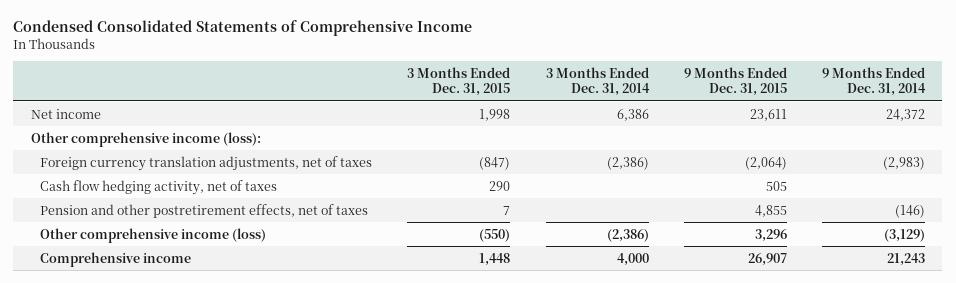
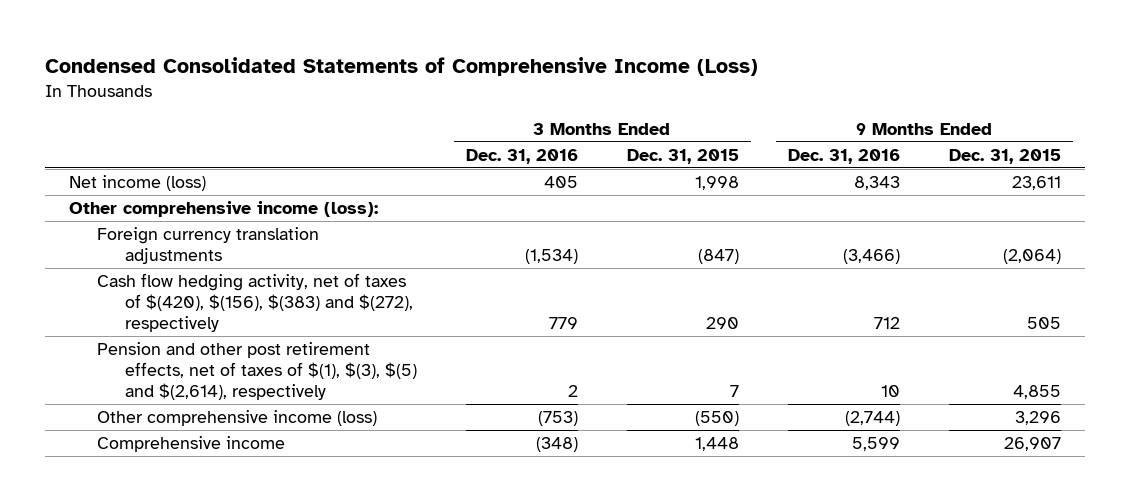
- Condensed Consolidated Statements of Comprehensive Income
+ Condensed Consolidated Statements of Comprehensive Income (Loss)
- | 3 Months Ended Dec. 31, 2015 | 3 Months Ended Dec. 31, 2014 | 9 Months Ended Dec. 31, 2015 | 9 Months Ended Dec. 31, 2014
+ | 3 Months Ended Dec. 31, 2016 | 3 Months Ended Dec. 31, 2015 | 9 Months Ended Dec. 31, 2016 | 9 Months Ended Dec. 31, 2015
- Net income | 1,998 | 6,386 | 23,611 | 24,372
+ Net income (loss) | 405 | 1,998 | 8,343 | 23,611
- Foreign currency translation adjustments, net of taxes | (847) | (2,386) | (2,064) | (2,983)
- Cash flow hedging activity, net of taxes | 290 | | 505 |
- Pension and other postretirement effects, net of taxes | 7 | | 4,855 | (146)
+ Foreign currency translation adjustments | (1,534) | (847) | (3,466) | (2,064)
+ Cash flow hedging activity, net of taxes of $(420), $(156), $(383) and $(272), respectively | 779 | 290 | 712 | 505
+ Pension and other post retirement effects, net of taxes of $(1), $(3), $(5) and $(2,614), respectively | 2 | 7 | 10 | 4,855

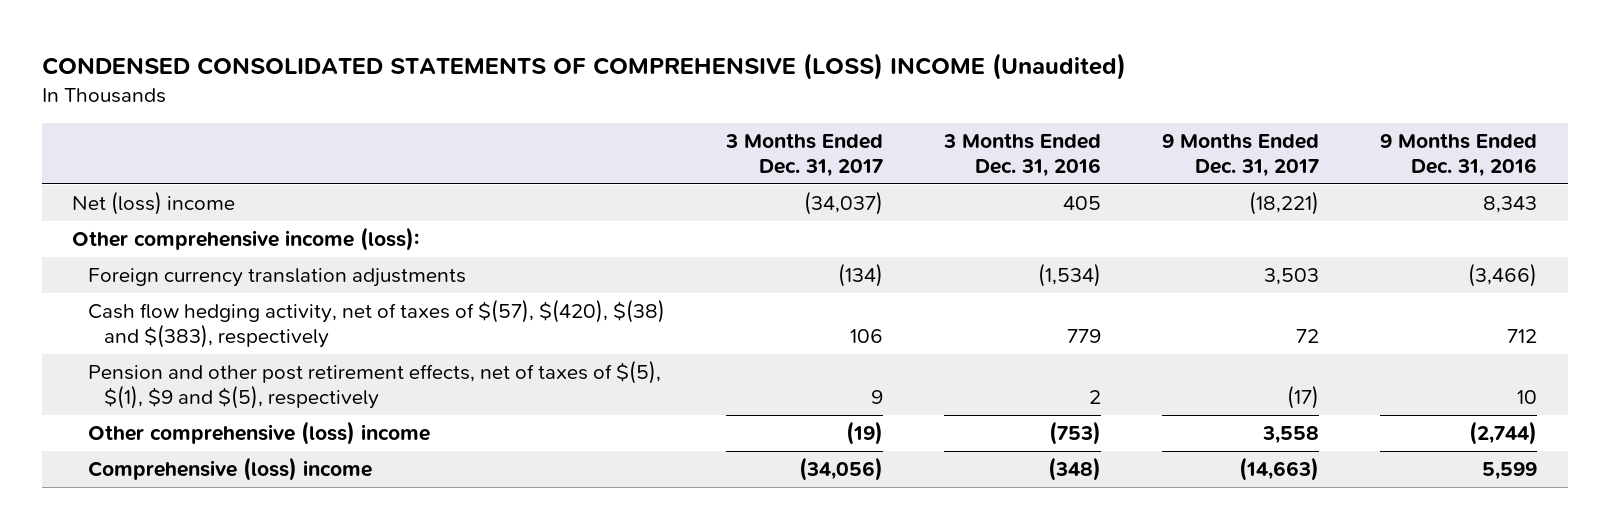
- Condensed Consolidated Statements of Comprehensive Income (Loss)
+ CONDENSED CONSOLIDATED STATEMENTS OF COMPREHENSIVE (LOSS) INCOME (Unaudited)
- | 3 Months Ended Dec. 31, 2016 | 3 Months Ended Dec. 31, 2015 | 9 Months Ended Dec. 31, 2016 | 9 Months Ended Dec. 31, 2015
+ | 3 Months Ended Dec. 31, 2017 | 3 Months Ended Dec. 31, 2016 | 9 Months Ended Dec. 31, 2017 | 9 Months Ended Dec. 31, 2016
- Net income (loss) | 405 | 1,998 | 8,343 | 23,611
+ Net (loss) income | (34,037) | 405 | (18,221) | 8,343
- Cash flow hedging activity, net of taxes of $(420), $(156), $(383) and $(272), respectively | 779 | 290 | 712 | 505
- Pension and other post retirement effects, net of taxes of $(1), $(3), $(5) and $(2,614), respectively | 2 | 7 | 10 | 4,855
- Other comprehensive income (loss) | (753) | (550) | (2,744) | 3,296
- Comprehensive income | (348) | 1,448 | 5,599 | 26,907
+ Cash flow hedging activity, net of taxes of $(57), $(420), $(38) and $(383), respectively | 106 | 779 | 72 | 712
+ Pension and other post retirement effects, net of taxes of $(5), $(1), $9 and $(5), respectively | 9 | 2 | (17) | 10
+ Other comprehensive (loss) income | (19) | (753) | 3,558 | (2,744)
+ Comprehensive (loss) income | (34,056) | (348) | (14,663) | 5,599

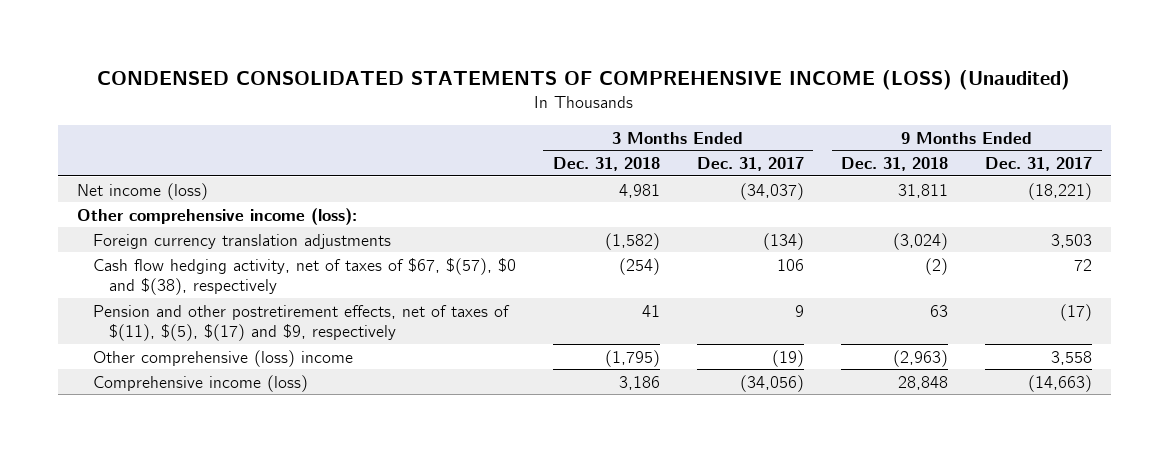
- CONDENSED CONSOLIDATED STATEMENTS OF COMPREHENSIVE (LOSS) INCOME (Unaudited)
+ CONDENSED CONSOLIDATED STATEMENTS OF COMPREHENSIVE INCOME (LOSS) (Unaudited)
- | 3 Months Ended Dec. 31, 2017 | 3 Months Ended Dec. 31, 2016 | 9 Months Ended Dec. 31, 2017 | 9 Months Ended Dec. 31, 2016
+ | 3 Months Ended Dec. 31, 2018 | 3 Months Ended Dec. 31, 2017 | 9 Months Ended Dec. 31, 2018 | 9 Months Ended Dec. 31, 2017
- Net (loss) income | (34,037) | 405 | (18,221) | 8,343
+ Net income (loss) | 4,981 | (34,037) | 31,811 | (18,221)
- Cash flow hedging activity, net of taxes of $(57), $(420), $(38) and $(383), respectively | 106 | 779 | 72 | 712
- Pension and other post retirement effects, net of taxes of $(5), $(1), $9 and $(5), respectively | 9 | 2 | (17) | 10
+ Cash flow hedging activity, net of taxes of $67, $(57), $0 and $(38), respectively | (254) | 106 | (2) | 72
+ Pension and other postretirement effects, net of taxes of $(11), $(5), $(17) and $9, respectively | 41 | 9 | 63 | (17)
- Comprehensive (loss) income | (34,056) | (348) | (14,663) | 5,599
+ Comprehensive income (loss) | 3,186 | (34,056) | 28,848 | (14,663)

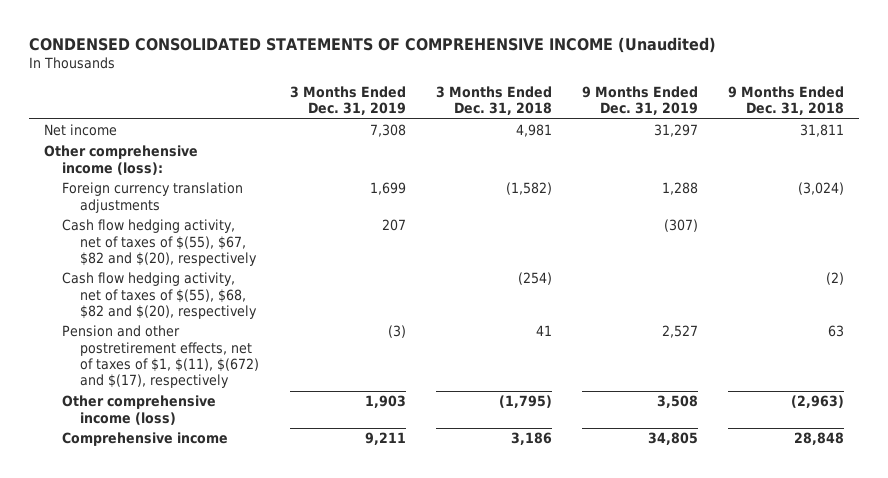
- CONDENSED CONSOLIDATED STATEMENTS OF COMPREHENSIVE INCOME (LOSS) (Unaudited)
+ CONDENSED CONSOLIDATED STATEMENTS OF COMPREHENSIVE INCOME (Unaudited)
- | 3 Months Ended Dec. 31, 2018 | 3 Months Ended Dec. 31, 2017 | 9 Months Ended Dec. 31, 2018 | 9 Months Ended Dec. 31, 2017
+ | 3 Months Ended Dec. 31, 2019 | 3 Months Ended Dec. 31, 2018 | 9 Months Ended Dec. 31, 2019 | 9 Months Ended Dec. 31, 2018
- Net income (loss) | 4,981 | (34,037) | 31,811 | (18,221)
+ Net income | 7,308 | 4,981 | 31,297 | 31,811
- Cash flow hedging activity, net of taxes of $67, $(57), $0 and $(38), respectively | (254) | 106 | (2) | 72
- Pension and other postretirement effects, net of taxes of $(11), $(5), $(17) and $9, respectively | 41 | 9 | 63 | (17)
- Other comprehensive (loss) income | (1,795) | (19) | (2,963) | 3,558
- Comprehensive income (loss) | 3,186 | (34,056) | 28,848 | (14,663)
+ Cash flow hedging activity, net of taxes of $(55), $67, $82 and $(20), respectively | 207 | | (307) |
+ Cash flow hedging activity, net of taxes of $(55), $68, $82 and $(20), respectively | | (254) | | (2)
+ Pension and other postretirement effects, net of taxes of $1, $(11), $(672) and $(17), respectively | (3) | 41 | 2,527 | 63
+ Other comprehensive income (loss) | 1,903 | (1,795) | 3,508 | (2,963)
+ Comprehensive income | 9,211 | 3,186 | 34,805 | 28,848

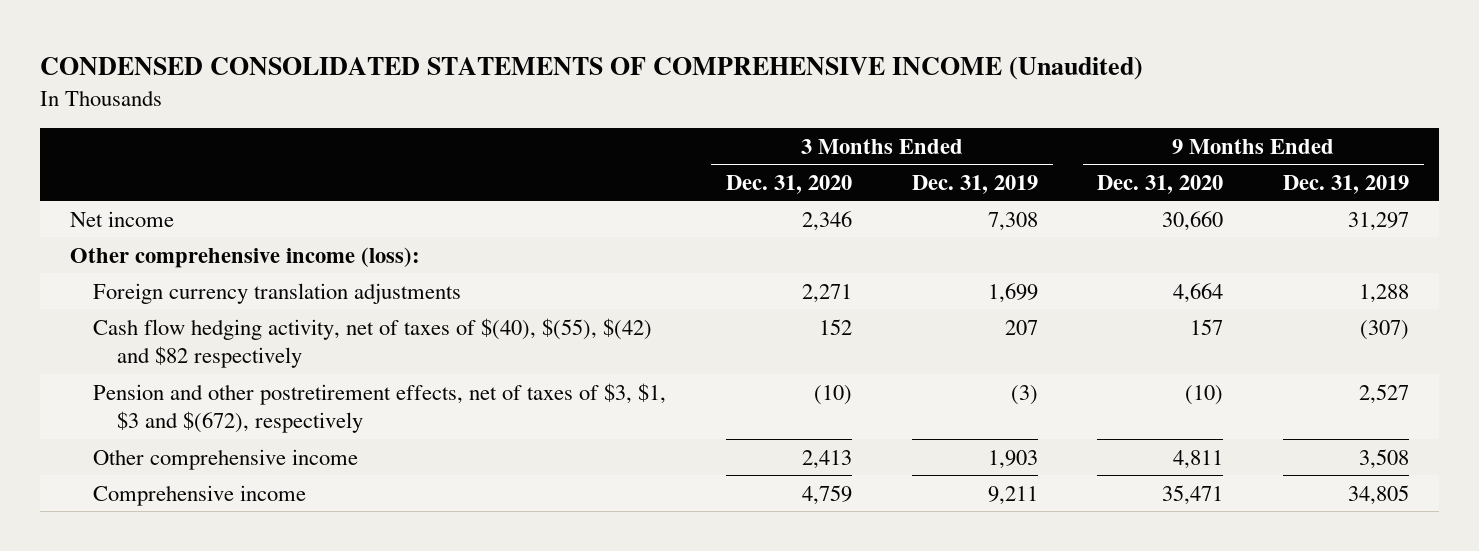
- | 3 Months Ended Dec. 31, 2019 | 3 Months Ended Dec. 31, 2018 | 9 Months Ended Dec. 31, 2019 | 9 Months Ended Dec. 31, 2018
+ | 3 Months Ended Dec. 31, 2020 | 3 Months Ended Dec. 31, 2019 | 9 Months Ended Dec. 31, 2020 | 9 Months Ended Dec. 31, 2019
- Cash flow hedging activity, net of taxes of $(55), $67, $82 and $(20), respectively | 207 | | (307) |
- Cash flow hedging activity, net of taxes of $(55), $68, $82 and $(20), respectively | | (254) | | (2)
- Pension and other postretirement effects, net of taxes of $1, $(11), $(672) and $(17), respectively | (3) | 41 | 2,527 | 63
- Other comprehensive income (loss) | 1,903 | (1,795) | 3,508 | (2,963)
+ Cash flow hedging activity, net of taxes of $(40), $(55), $(42) and $82 respectively | 152 | 207 | 157 | (307)
+ Pension and other postretirement effects, net of taxes of $3, $1, $3 and $(672), respectively | (10) | (3) | (10) | 2,527
+ Other comprehensive income | 2,413 | 1,903 | 4,811 | 3,508

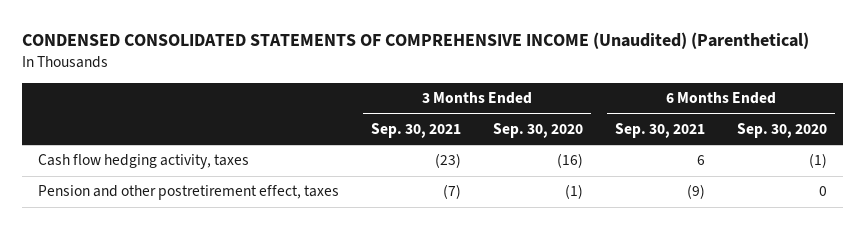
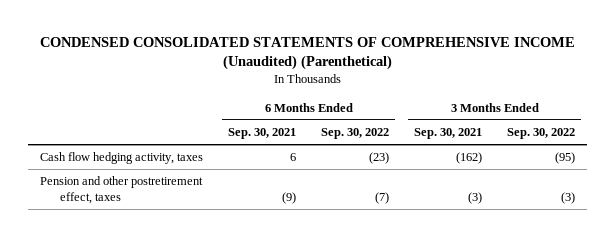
- | 3 Months Ended Sep. 30, 2021 | 3 Months Ended Sep. 30, 2020 | 6 Months Ended Sep. 30, 2021 | 6 Months Ended Sep. 30, 2020
+ | 6 Months Ended Sep. 30, 2021 | 6 Months Ended Sep. 30, 2022 | 3 Months Ended Sep. 30, 2021 | 3 Months Ended Sep. 30, 2022
- Cash flow hedging activity, taxes | (23) | (16) | 6 | (1)
- Pension and other postretirement effect, taxes | (7) | (1) | (9) | 0
+ Cash flow hedging activity, taxes | 6 | (23) | (162) | (95)
+ Pension and other postretirement effect, taxes | (9) | (7) | (3) | (3)

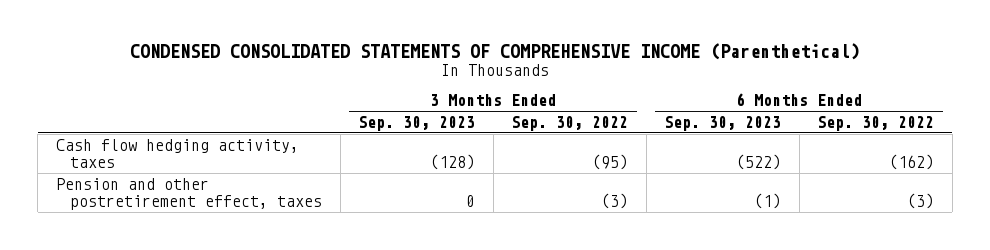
- CONDENSED CONSOLIDATED STATEMENTS OF COMPREHENSIVE INCOME (Unaudited) (Parenthetical)
+ CONDENSED CONSOLIDATED STATEMENTS OF COMPREHENSIVE INCOME (Parenthetical)
- | 6 Months Ended Sep. 30, 2021 | 6 Months Ended Sep. 30, 2022 | 3 Months Ended Sep. 30, 2021 | 3 Months Ended Sep. 30, 2022
+ | 3 Months Ended Sep. 30, 2023 | 3 Months Ended Sep. 30, 2022 | 6 Months Ended Sep. 30, 2023 | 6 Months Ended Sep. 30, 2022
- Cash flow hedging activity, taxes | 6 | (23) | (162) | (95)
- Pension and other postretirement effect, taxes | (9) | (7) | (3) | (3)
+ Cash flow hedging activity, taxes | (128) | (95) | (522) | (162)
+ Pension and other postretirement effect, taxes | 0 | (3) | (1) | (3)

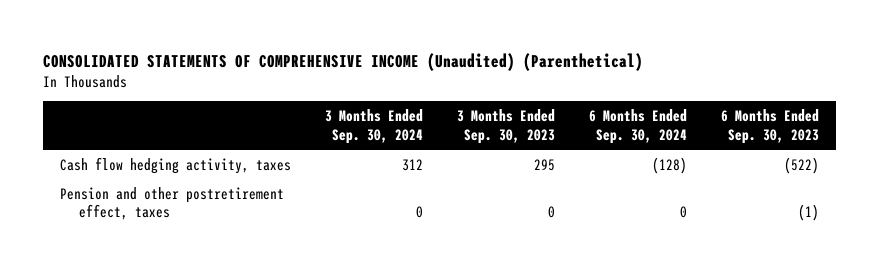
- CONDENSED CONSOLIDATED STATEMENTS OF COMPREHENSIVE INCOME (Parenthetical)
+ CONSOLIDATED STATEMENTS OF COMPREHENSIVE INCOME (Unaudited) (Parenthetical)
- | 3 Months Ended Sep. 30, 2023 | 3 Months Ended Sep. 30, 2022 | 6 Months Ended Sep. 30, 2023 | 6 Months Ended Sep. 30, 2022
+ | 3 Months Ended Sep. 30, 2024 | 3 Months Ended Sep. 30, 2023 | 6 Months Ended Sep. 30, 2024 | 6 Months Ended Sep. 30, 2023
- Cash flow hedging activity, taxes | (128) | (95) | (522) | (162)
+ Cash flow hedging activity, taxes | 312 | 295 | (128) | (522)

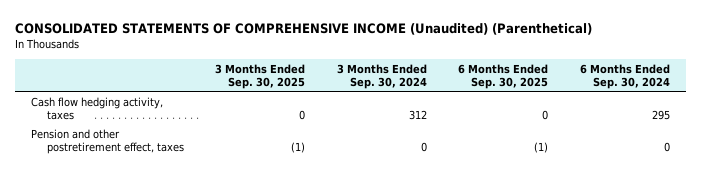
- | 3 Months Ended Sep. 30, 2024 | 3 Months Ended Sep. 30, 2023 | 6 Months Ended Sep. 30, 2024 | 6 Months Ended Sep. 30, 2023
+ | 3 Months Ended Sep. 30, 2025 | 3 Months Ended Sep. 30, 2024 | 6 Months Ended Sep. 30, 2025 | 6 Months Ended Sep. 30, 2024
- Cash flow hedging activity, taxes | 312 | 295 | (128) | (522)
+ Cash flow hedging activity, taxes | 0 | 312 | 0 | 295

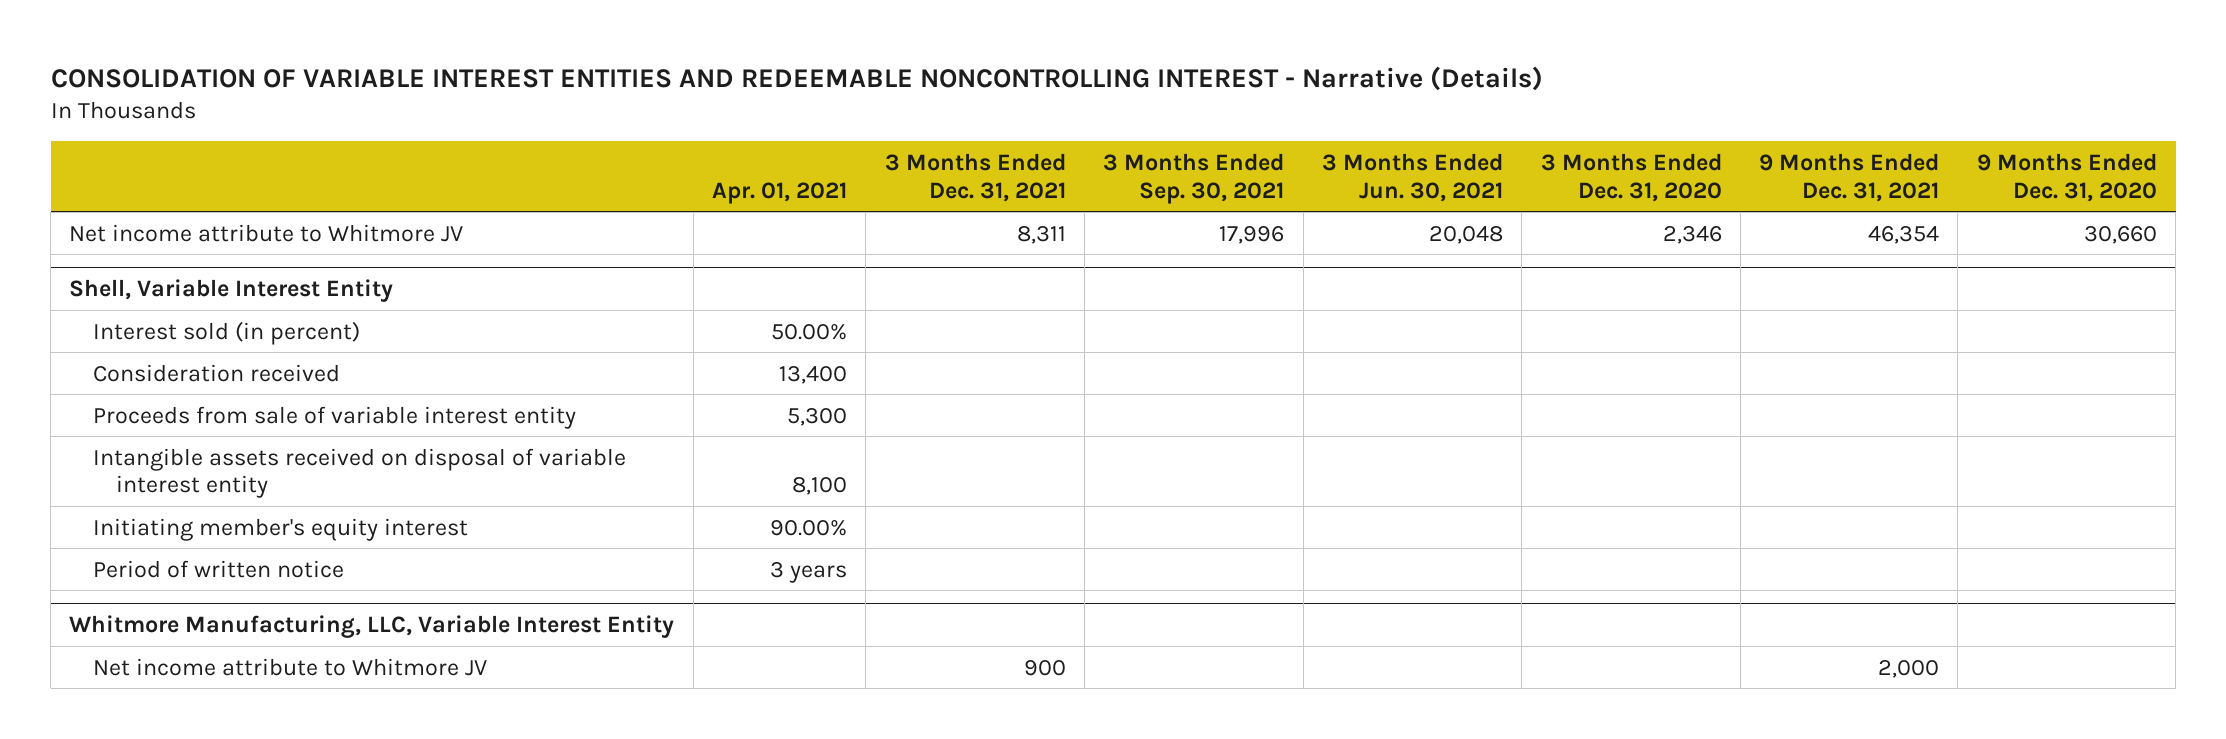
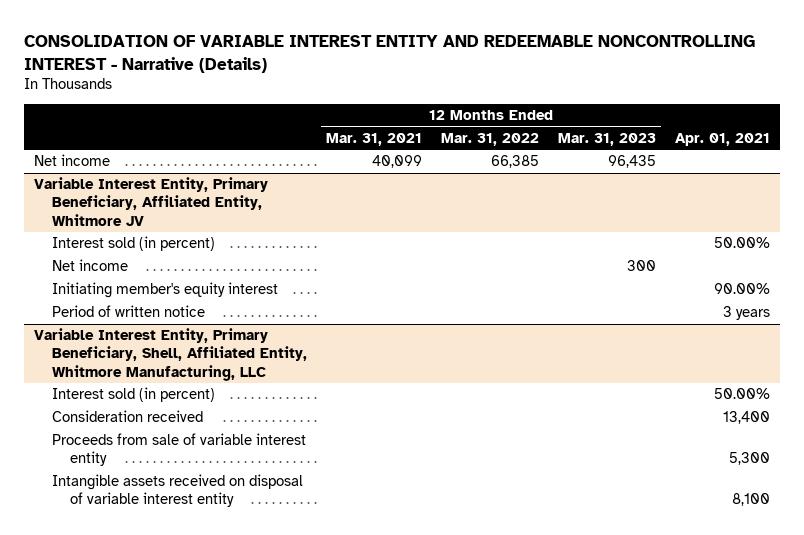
- CONSOLIDATION OF VARIABLE INTEREST ENTITIES AND REDEEMABLE NONCONTROLLING INTEREST - Narrative (Details)
+ CONSOLIDATION OF VARIABLE INTEREST ENTITY AND REDEEMABLE NONCONTROLLING INTEREST - Narrative (Details)
- | Apr. 01, 2021 | 3 Months Ended Dec. 31, 2021 | 3 Months Ended Sep. 30, 2021 | 3 Months Ended Jun. 30, 2021 | 3 Months Ended Dec. 31, 2020 | 9 Months Ended Dec. 31, 2021 | 9 Months Ended Dec. 31, 2020
+ | 12 Months Ended Mar. 31, 2021 | 12 Months Ended Mar. 31, 2022 | 12 Months Ended Mar. 31, 2023 | Apr. 01, 2021
- Net income attribute to Whitmore JV | | 8,311 | 17,996 | 20,048 | 2,346 | 46,354 | 30,660
- Shell, Variable Interest Entity
+ Net income | 40,099 | 66,385 | 96,435 |
+ Variable Interest Entity, Primary Beneficiary, Affiliated Entity, Whitmore JV
+ Net income | | | 300 |
+ Initiating member's equity interest | | | | 90.00%
+ Period of written notice | | | | 3 years
+ Variable Interest Entity, Primary Beneficiary, Shell, Affiliated Entity, Whitmore Manufacturing, LLC
+ Interest sold (in percent) | | | | 50.00%
- Initiating member's equity interest | 90.00% | | | | | |
- Period of written notice | 3 years | | | | | |
- Whitmore Manufacturing, LLC, Variable Interest Entity
- Net income attribute to Whitmore JV | | 900 | | | | 2,000 |

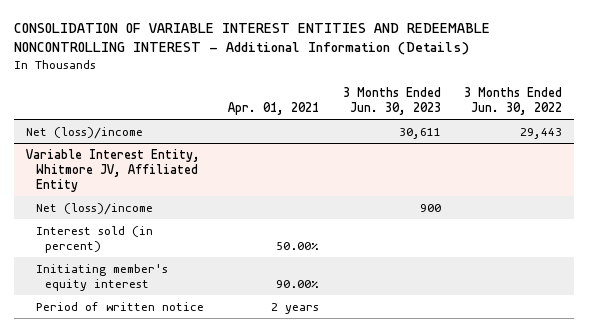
- CONSOLIDATION OF VARIABLE INTEREST ENTITY AND REDEEMABLE NONCONTROLLING INTEREST - Narrative (Details)
+ CONSOLIDATION OF VARIABLE INTEREST ENTITIES AND REDEEMABLE NONCONTROLLING INTEREST - Additional Information (Details)
- | 12 Months Ended Mar. 31, 2021 | 12 Months Ended Mar. 31, 2022 | 12 Months Ended Mar. 31, 2023 | Apr. 01, 2021
+ | Apr. 01, 2021 | 3 Months Ended Jun. 30, 2023 | 3 Months Ended Jun. 30, 2022
- Net income | 40,099 | 66,385 | 96,435 |
- Variable Interest Entity, Primary Beneficiary, Affiliated Entity, Whitmore JV
+ Net (loss)/income | | 30,611 | 29,443
+ Variable Interest Entity, Whitmore JV, Affiliated Entity
+ Net (loss)/income | | 900 |
- Net income | | | 300 |
- Period of written notice | | | | 3 years
- Variable Interest Entity, Primary Beneficiary, Shell, Affiliated Entity, Whitmore Manufacturing, LLC
- Interest sold (in percent) | | | | 50.00%
- Consideration received | | | | 13,400
- Proceeds from sale of variable interest entity | | | | 5,300
- Intangible assets received on disposal of variable interest entity | | | | 8,100
+ Period of written notice | 2 years | |

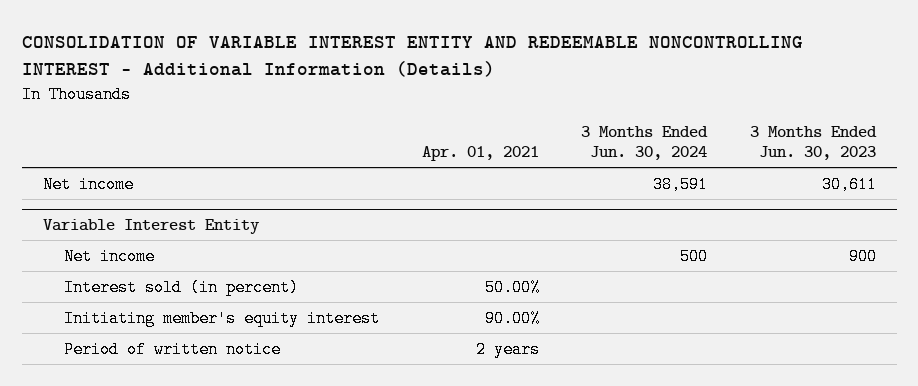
- CONSOLIDATION OF VARIABLE INTEREST ENTITIES AND REDEEMABLE NONCONTROLLING INTEREST - Additional Information (Details)
+ CONSOLIDATION OF VARIABLE INTEREST ENTITY AND REDEEMABLE NONCONTROLLING INTEREST - Additional Information (Details)
- | Apr. 01, 2021 | 3 Months Ended Jun. 30, 2023 | 3 Months Ended Jun. 30, 2022
+ | Apr. 01, 2021 | 3 Months Ended Jun. 30, 2024 | 3 Months Ended Jun. 30, 2023
- Net (loss)/income | | 30,611 | 29,443
- Variable Interest Entity, Whitmore JV, Affiliated Entity
- Net (loss)/income | | 900 |
+ Net income | | 38,591 | 30,611
+ Variable Interest Entity
+ Net income | | 500 | 900

